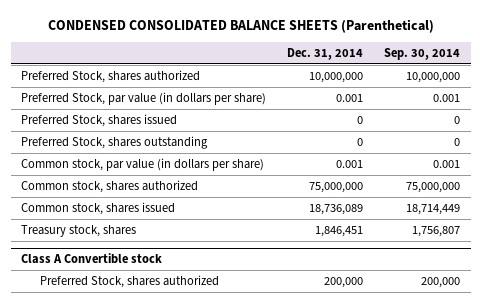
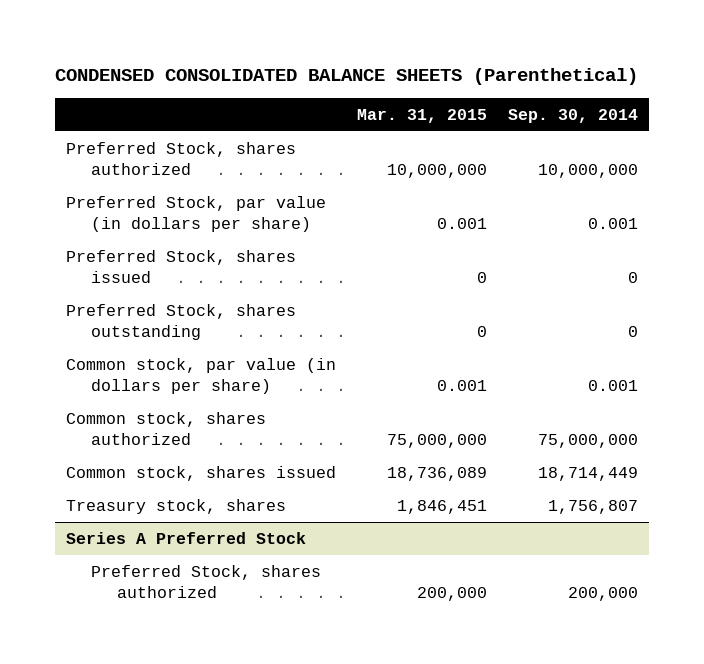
- | Dec. 31, 2014 | Sep. 30, 2014
+ | Mar. 31, 2015 | Sep. 30, 2014
- Class A Convertible stock
+ Series A Preferred Stock

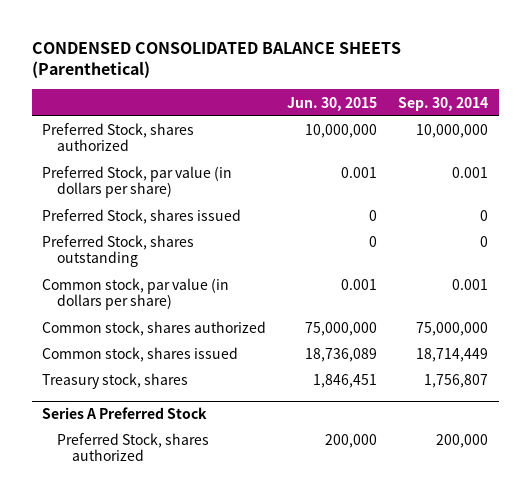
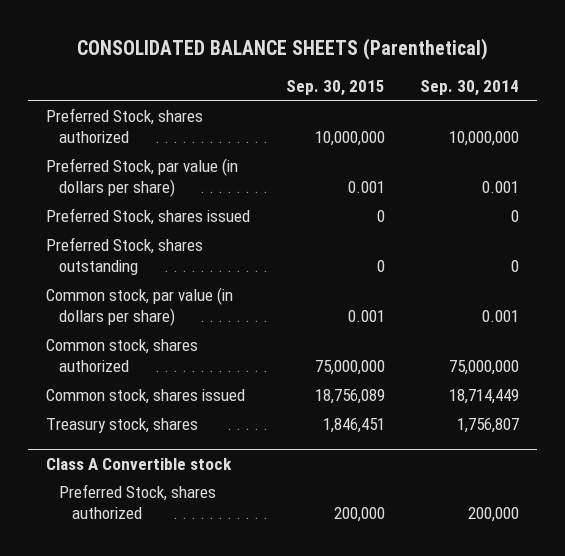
- CONDENSED CONSOLIDATED BALANCE SHEETS (Parenthetical)
+ CONSOLIDATED BALANCE SHEETS (Parenthetical)
- | Jun. 30, 2015 | Sep. 30, 2014
+ | Sep. 30, 2015 | Sep. 30, 2014
- Series A Preferred Stock
+ Class A Convertible stock

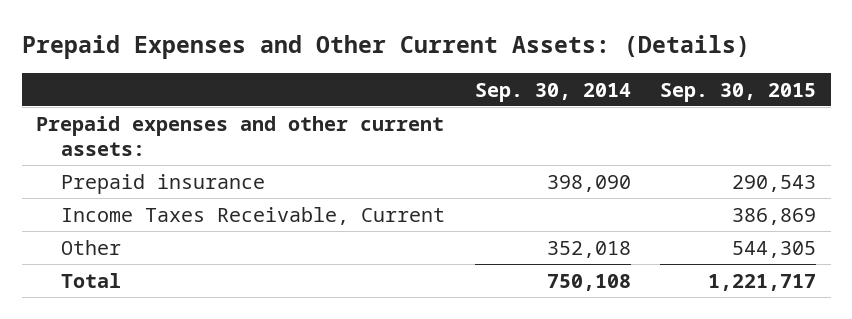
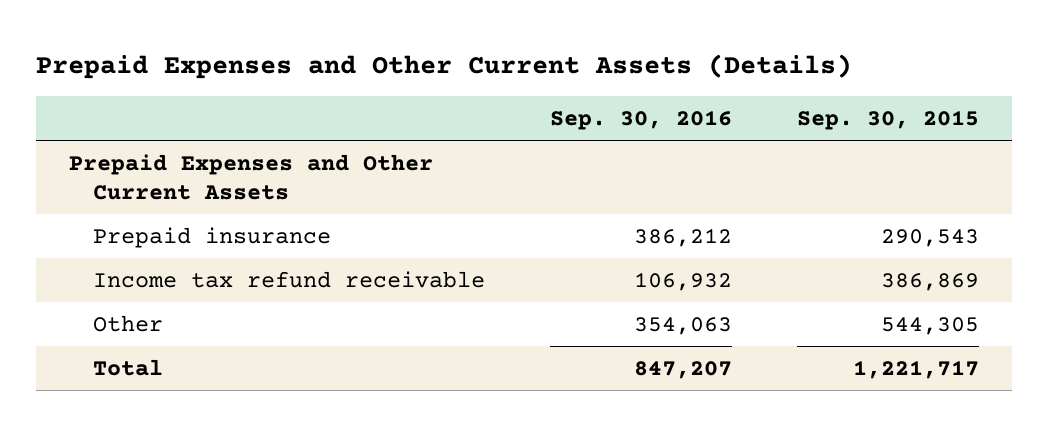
- Prepaid Expenses and Other Current Assets: (Details)
+ Prepaid Expenses and Other Current Assets (Details)
- | Sep. 30, 2014 | Sep. 30, 2015
+ | Sep. 30, 2016 | Sep. 30, 2015
- Prepaid expenses and other current assets:
+ Prepaid Expenses and Other Current Assets
- Income Taxes Receivable, Current | | 386,869
+ Income tax refund receivable | 106,932 | 386,869

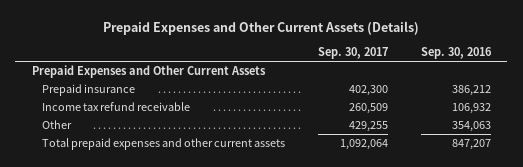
- | Sep. 30, 2016 | Sep. 30, 2015
+ | Sep. 30, 2017 | Sep. 30, 2016
- Total | 847,207 | 1,221,717
+ Total prepaid expenses and other current assets | 1,092,064 | 847,207

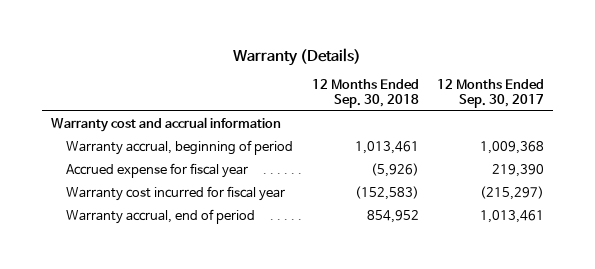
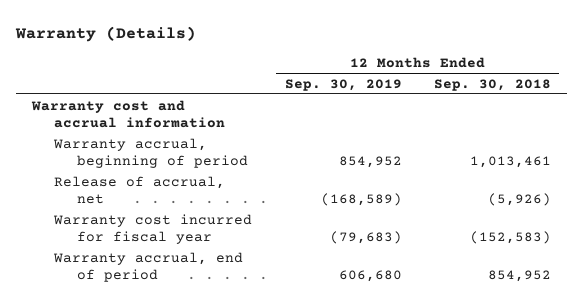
- | 12 Months Ended Sep. 30, 2018 | 12 Months Ended Sep. 30, 2017
+ | 12 Months Ended Sep. 30, 2019 | 12 Months Ended Sep. 30, 2018
- Accrued expense for fiscal year | (5,926) | 219,390
+ Release of accrual, net | (168,589) | (5,926)

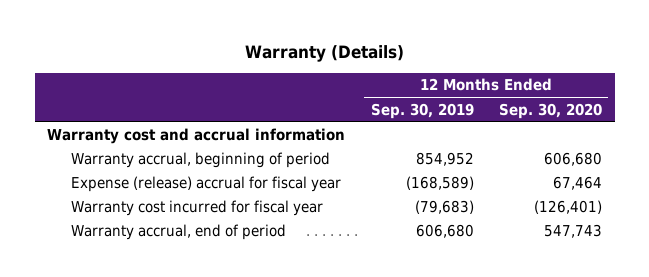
- | 12 Months Ended Sep. 30, 2019 | 12 Months Ended Sep. 30, 2018
+ | 12 Months Ended Sep. 30, 2019 | 12 Months Ended Sep. 30, 2020
- Release of accrual, net | (168,589) | (5,926)
+ Expense (release) accrual for fiscal year | (168,589) | 67,464

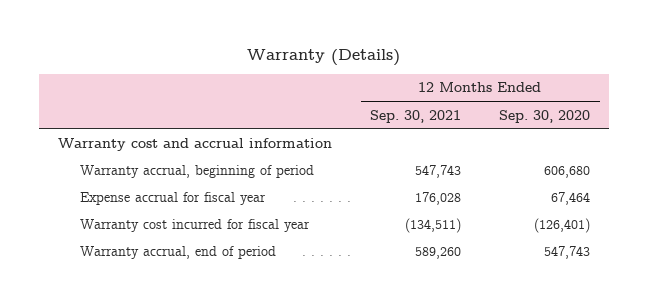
- | 12 Months Ended Sep. 30, 2019 | 12 Months Ended Sep. 30, 2020
+ | 12 Months Ended Sep. 30, 2021 | 12 Months Ended Sep. 30, 2020
- Expense (release) accrual for fiscal year | (168,589) | 67,464
+ Expense accrual for fiscal year | 176,028 | 67,464

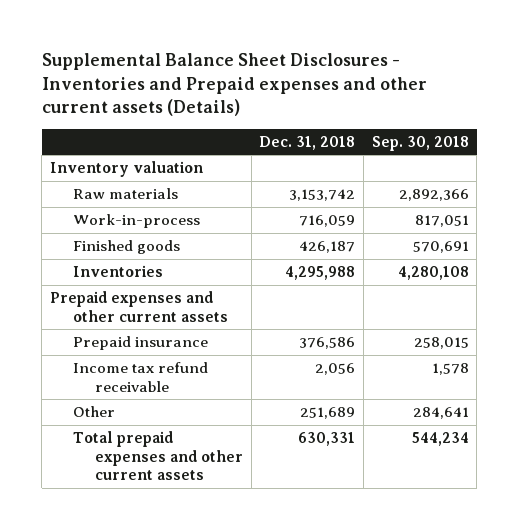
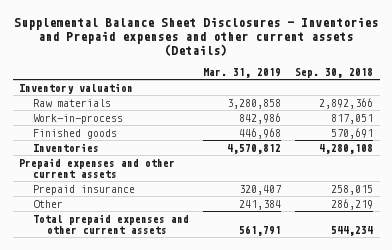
- | Dec. 31, 2018 | Sep. 30, 2018
+ | Mar. 31, 2019 | Sep. 30, 2018
- Income tax refund receivable | 2,056 | 1,578
- Other | 251,689 | 284,641
+ Other | 241,384 | 286,219

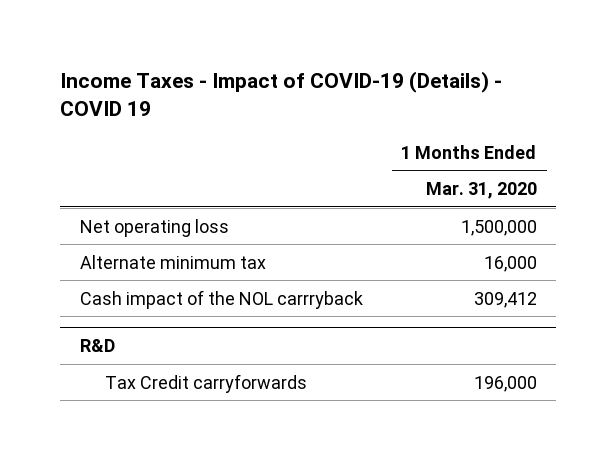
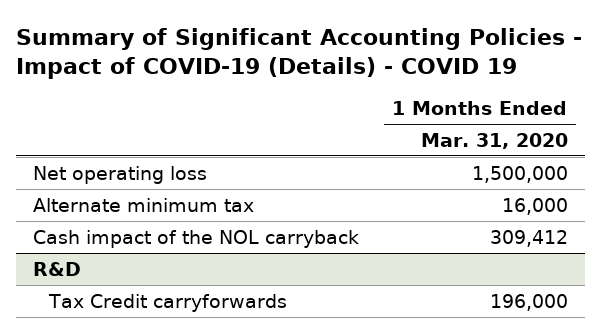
- Income Taxes - Impact of COVID-19 (Details) - COVID 19
+ Summary of Significant Accounting Policies - Impact of COVID-19 (Details) - COVID 19
- Cash impact of the NOL carrryback | 309,412
+ Cash impact of the NOL carryback | 309,412

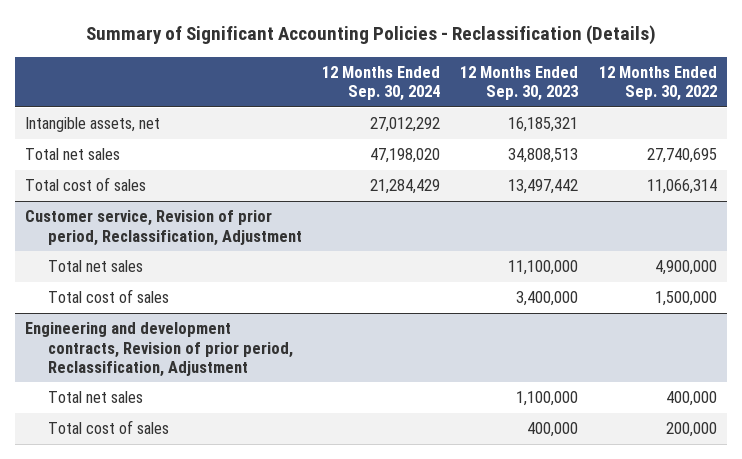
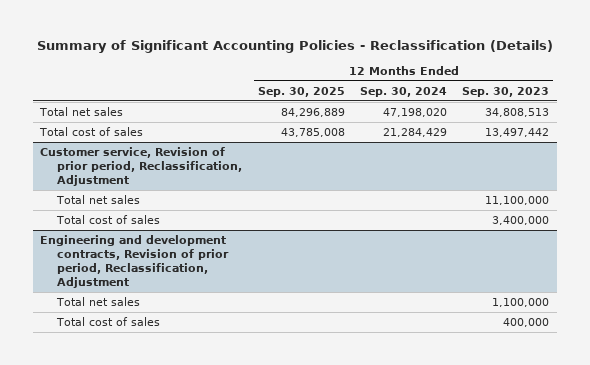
- | 12 Months Ended Sep. 30, 2024 | 12 Months Ended Sep. 30, 2023 | 12 Months Ended Sep. 30, 2022
+ | 12 Months Ended Sep. 30, 2025 | 12 Months Ended Sep. 30, 2024 | 12 Months Ended Sep. 30, 2023
- Intangible assets, net | 27,012,292 | 16,185,321 |

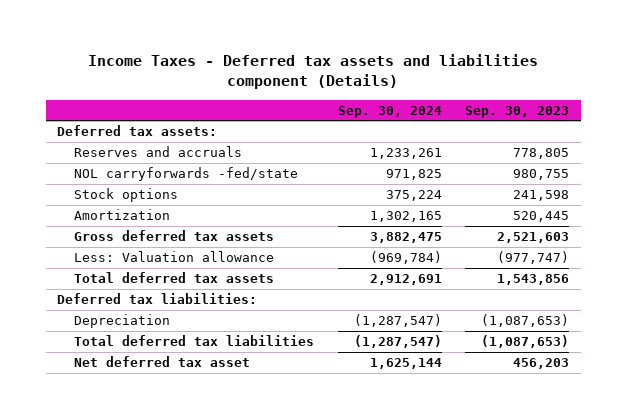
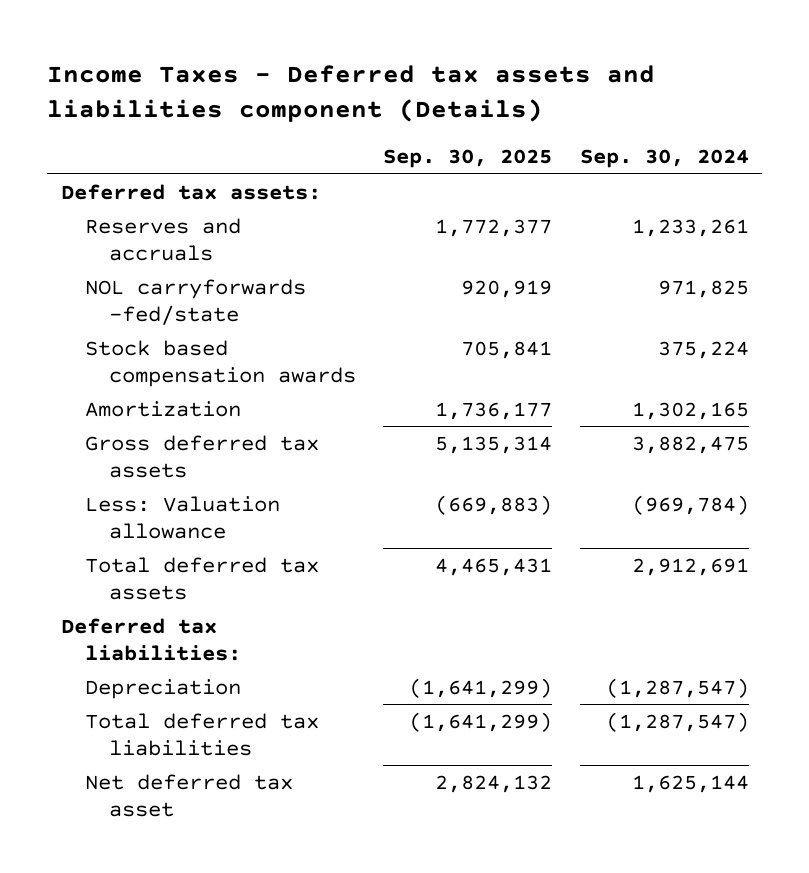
- | Sep. 30, 2024 | Sep. 30, 2023
+ | Sep. 30, 2025 | Sep. 30, 2024
- Stock options | 375,224 | 241,598
+ Stock based compensation awards | 705,841 | 375,224

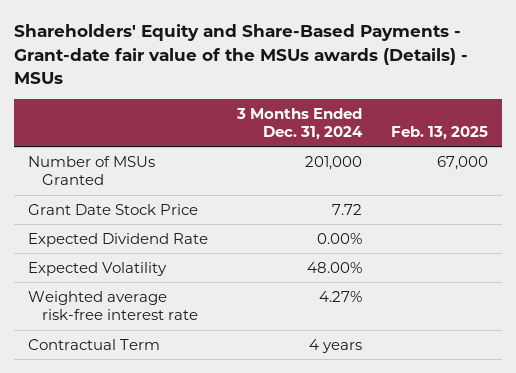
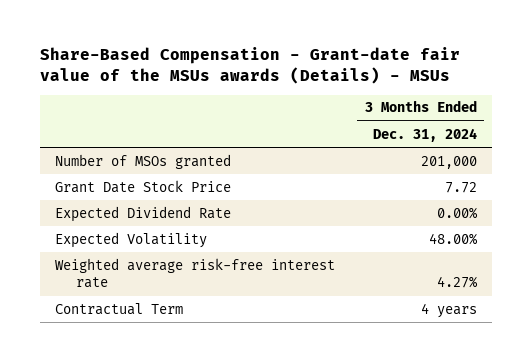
- Shareholders' Equity and Share-Based Payments - Grant-date fair value of the MSUs awards (Details) - MSUs
+ Share-Based Compensation - Grant-date fair value of the MSUs awards (Details) - MSUs
- | 3 Months Ended Dec. 31, 2024 | Feb. 13, 2025
+ | 3 Months Ended Dec. 31, 2024
- Number of MSUs Granted | 201,000 | 67,000
+ Number of MSOs granted | 201,000

